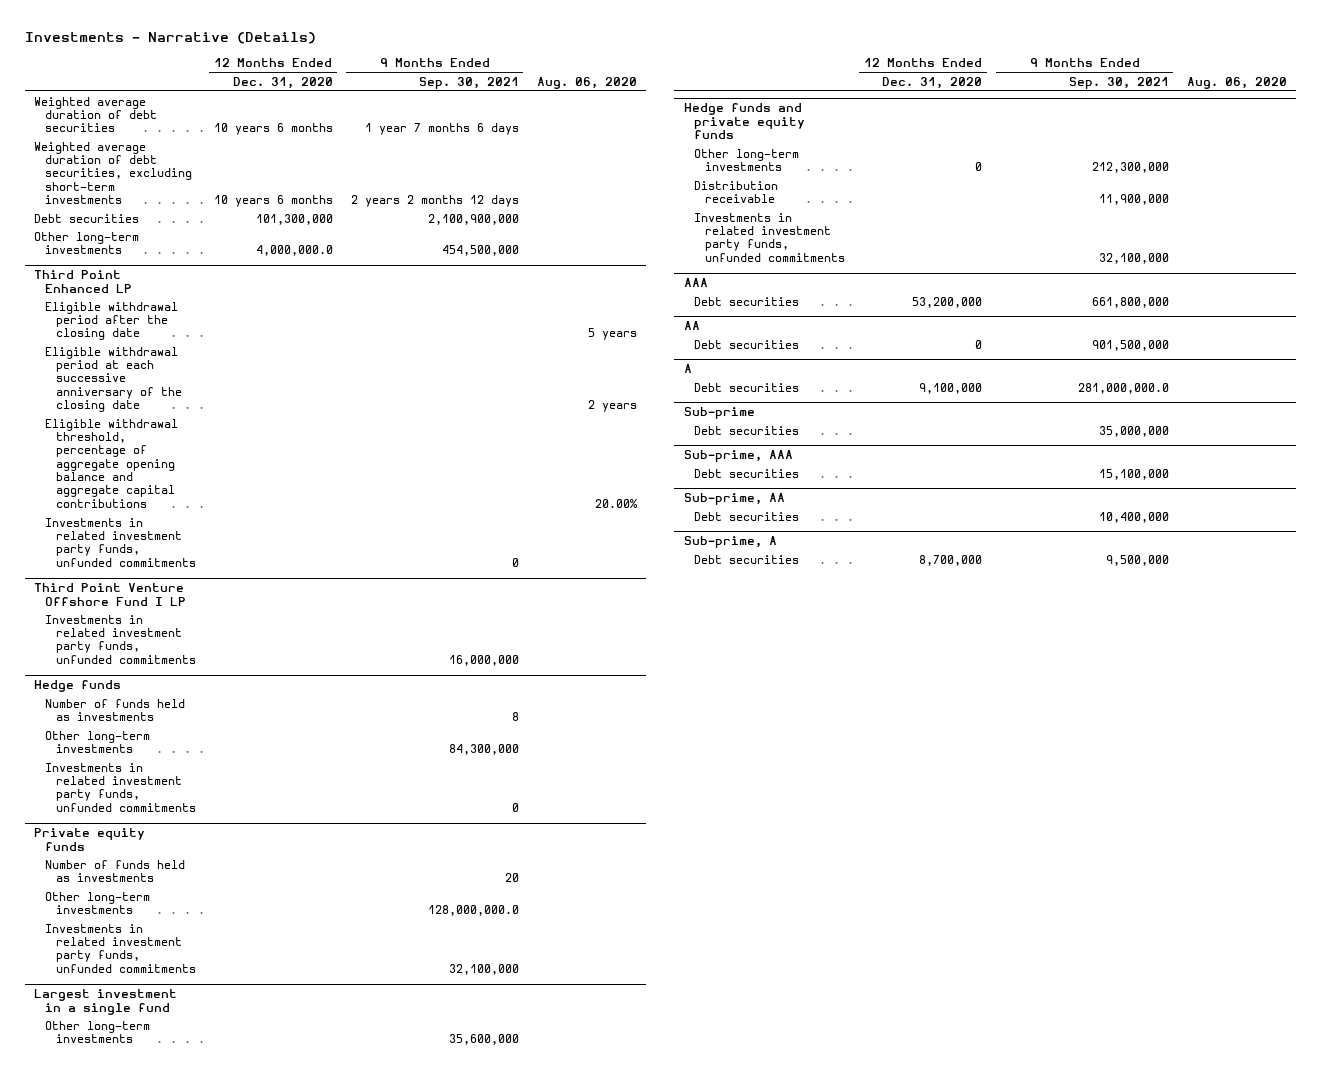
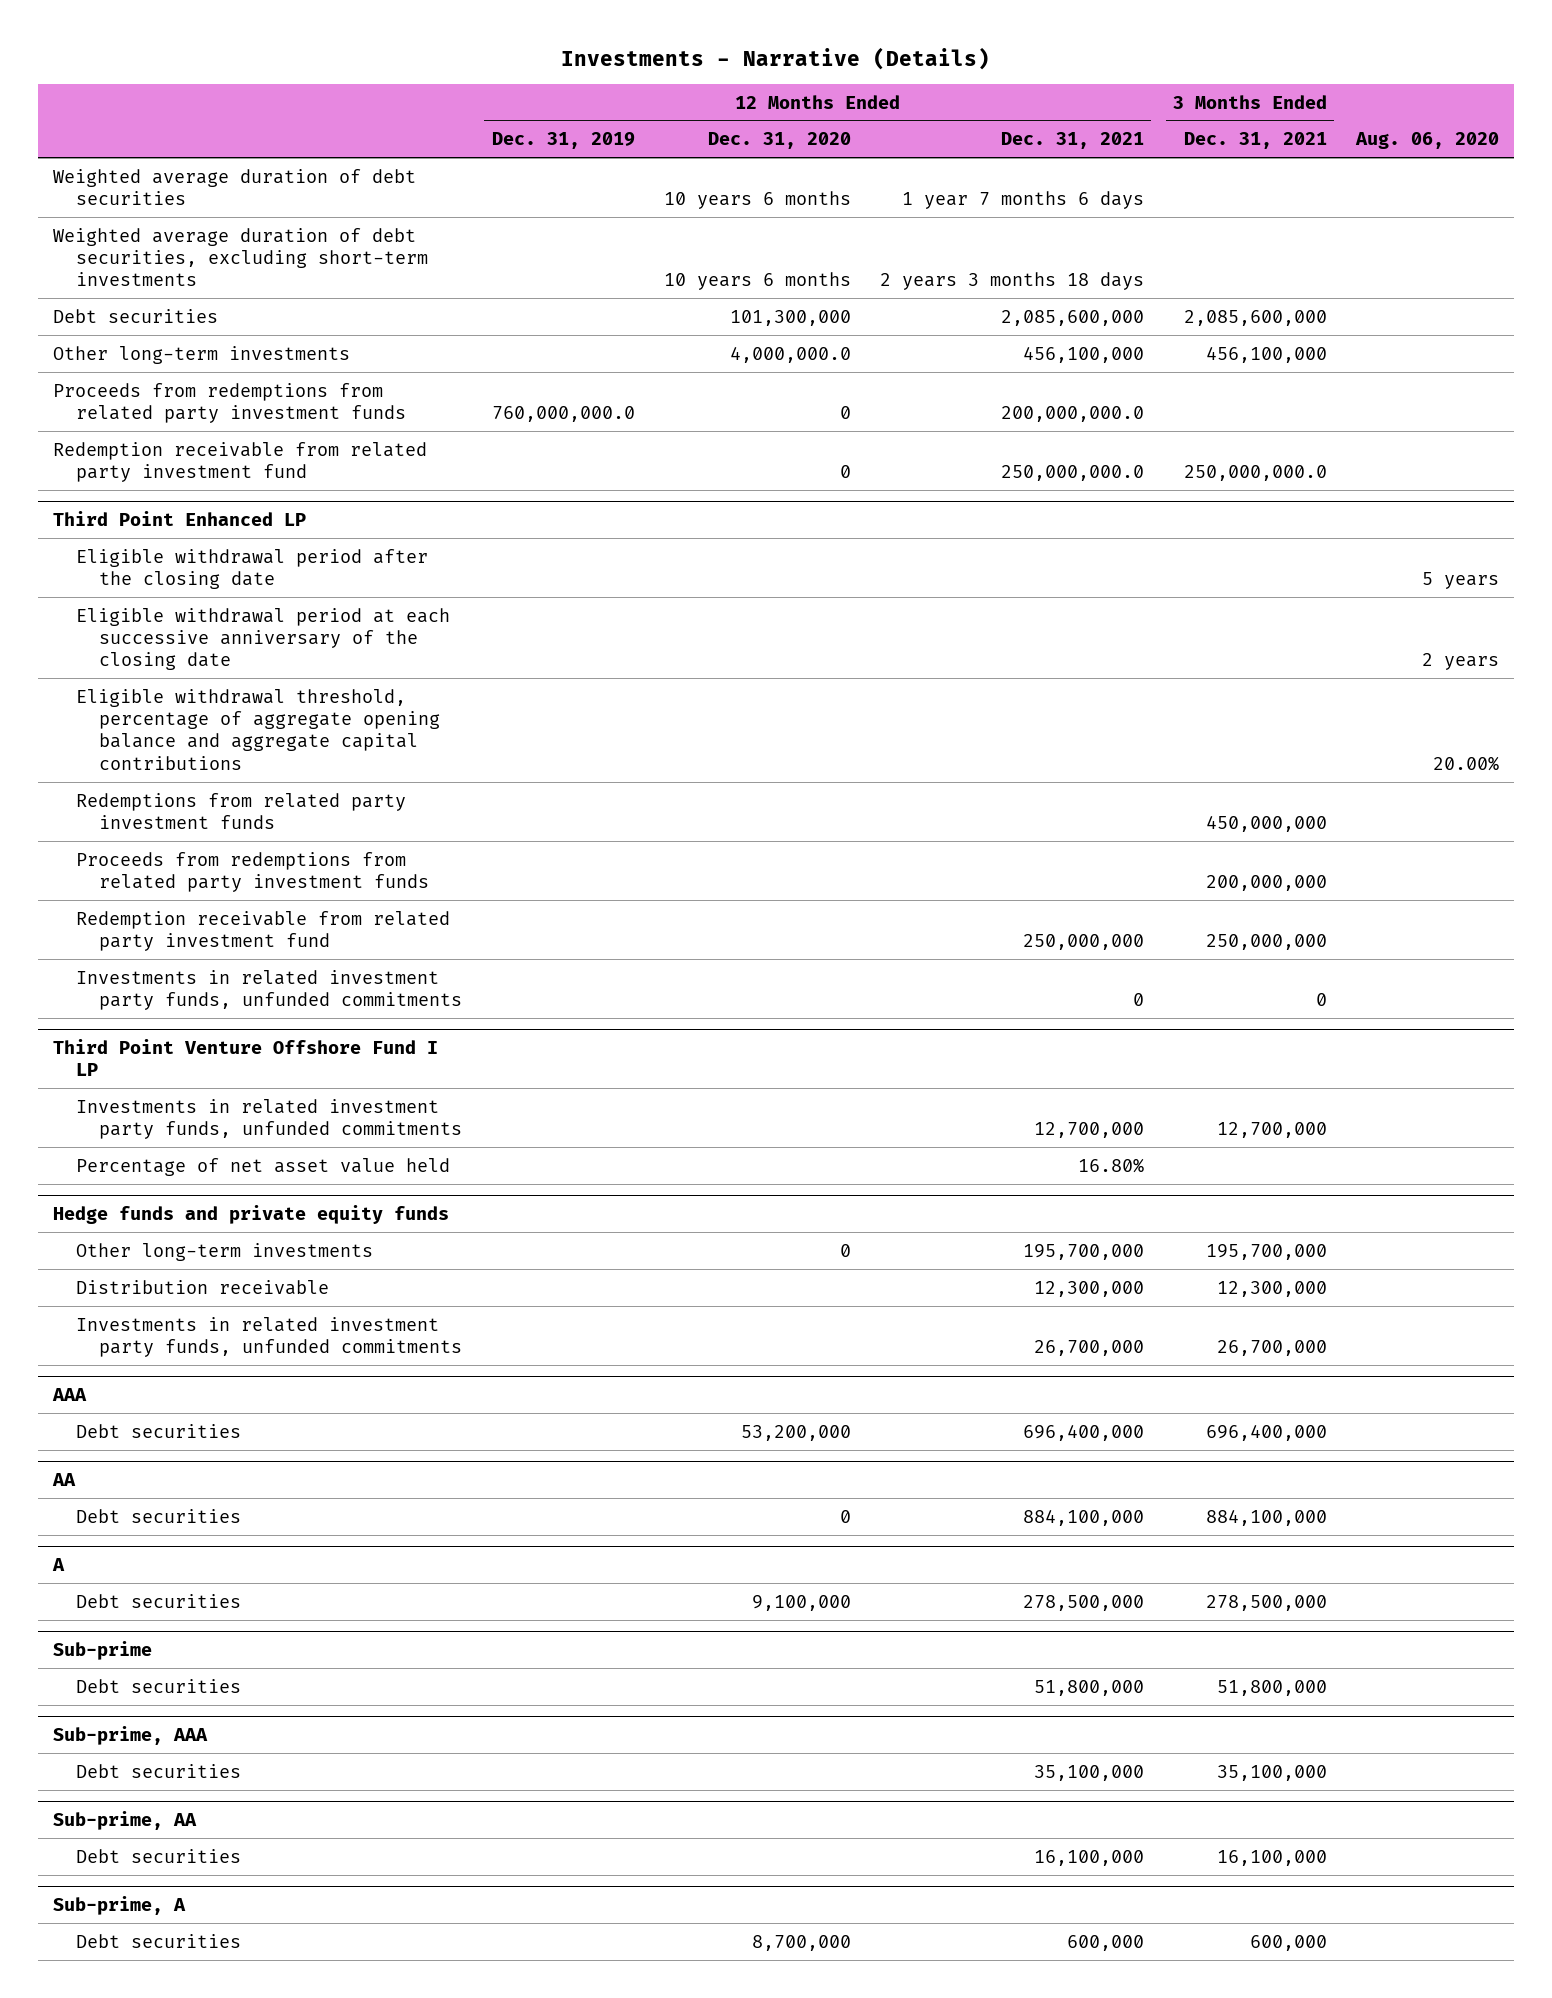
- | 12 Months Ended Dec. 31, 2020 | 9 Months Ended Sep. 30, 2021 | Aug. 06, 2020
+ | 12 Months Ended Dec. 31, 2019 | 12 Months Ended Dec. 31, 2020 | 12 Months Ended Dec. 31, 2021 | 3 Months Ended Dec. 31, 2021 | Aug. 06, 2020
+ Proceeds from redemptions from related party investment funds | 760,000,000.0 | 0 | 200,000,000.0 | |
+ Redemption receivable from related party investment fund | | 0 | 250,000,000.0 | 250,000,000.0 |
@ Third Point Enhanced LP
+ Redemptions from related party investment funds | | | | 450,000,000 |
+ Proceeds from redemptions from related party investment funds | | | | 200,000,000 |
+ Redemption receivable from related party investment fund | | | 250,000,000 | 250,000,000 |
- Hedge funds
- Number of funds held as investments | | 8 |
- Other long-term investments | | 84,300,000 |
- Investments in related investment party funds, unfunded commitments | | 0 |
- Private equity funds
- Number of funds held as investments | | 20 |
- Other long-term investments | | 128,000,000.0 |
- Investments in related investment party funds, unfunded commitments | | 32,100,000 |
- Largest investment in a single fund
- Other long-term investments | | 35,600,000 |
@ Third Point Venture Offshore Fund I LP
+ Percentage of net asset value held | | | 16.80% | |

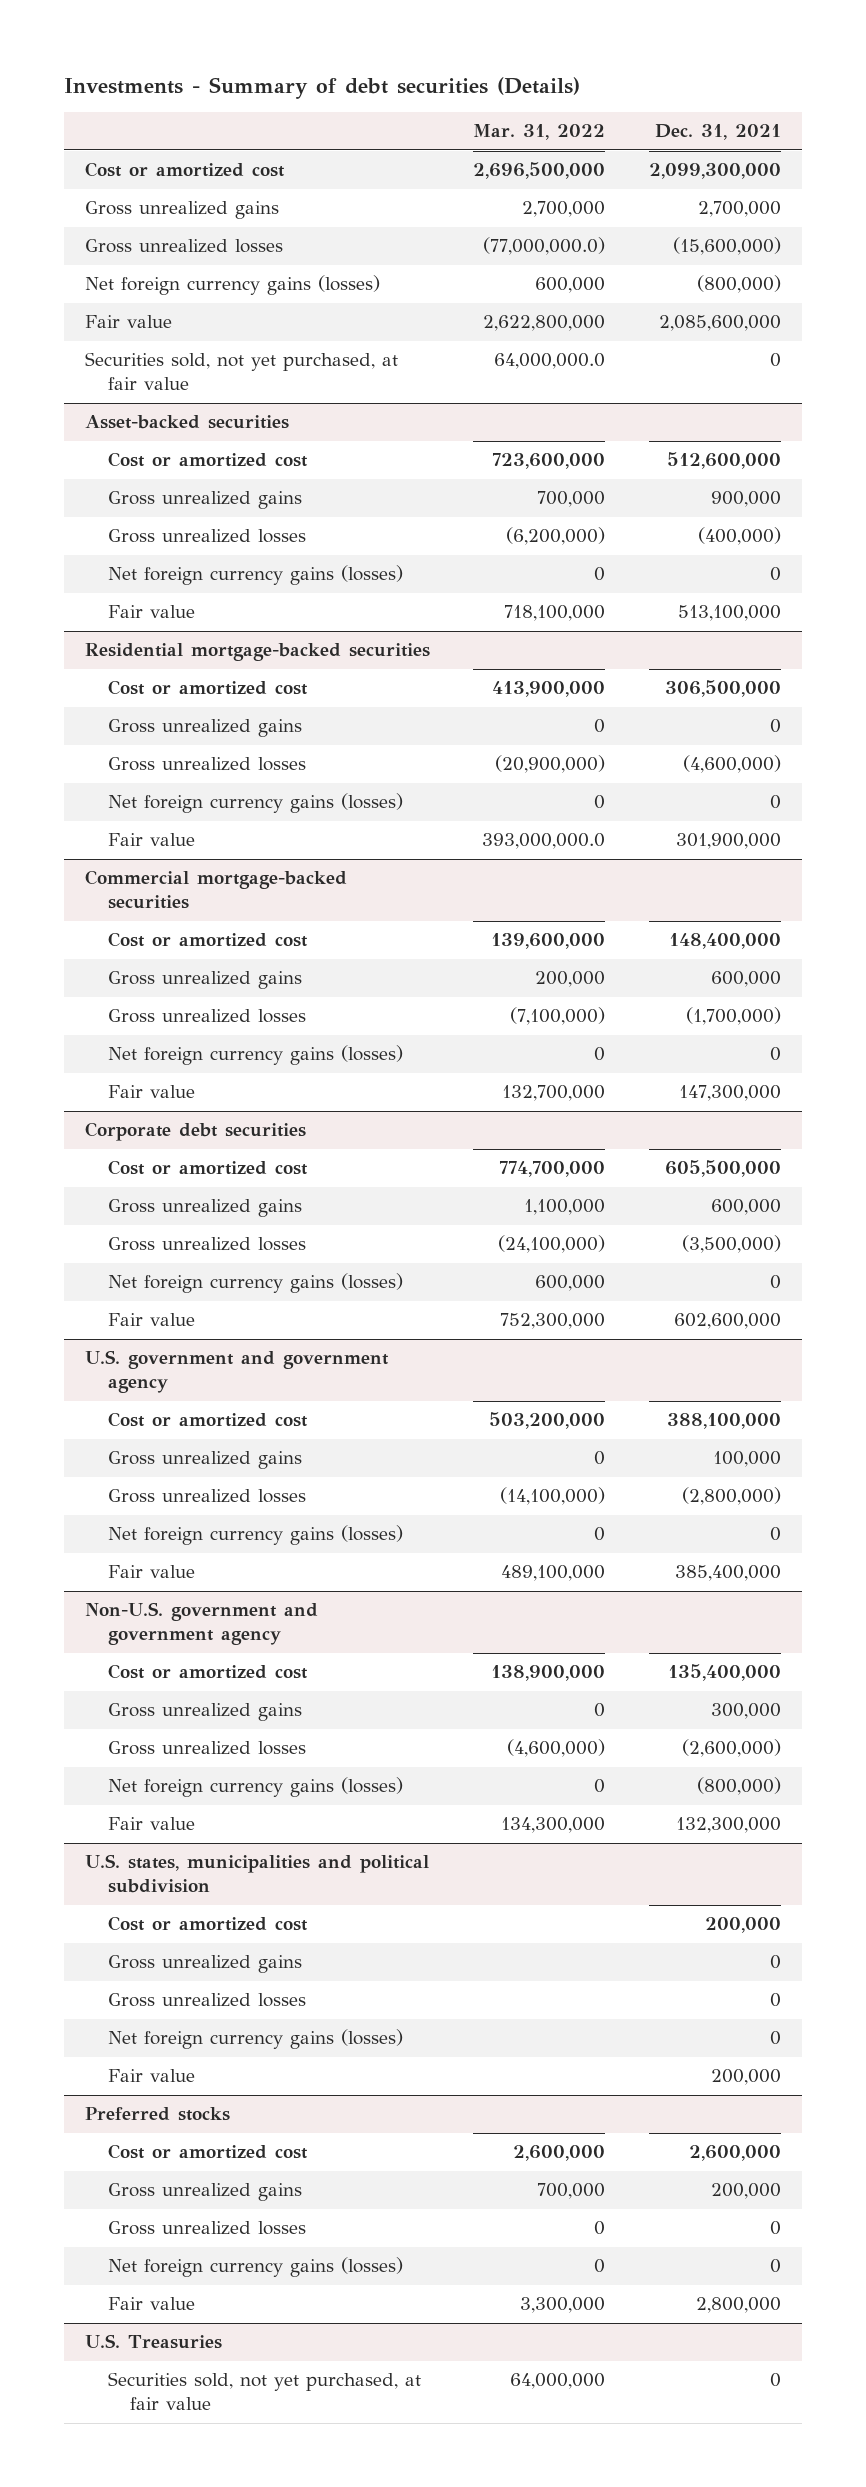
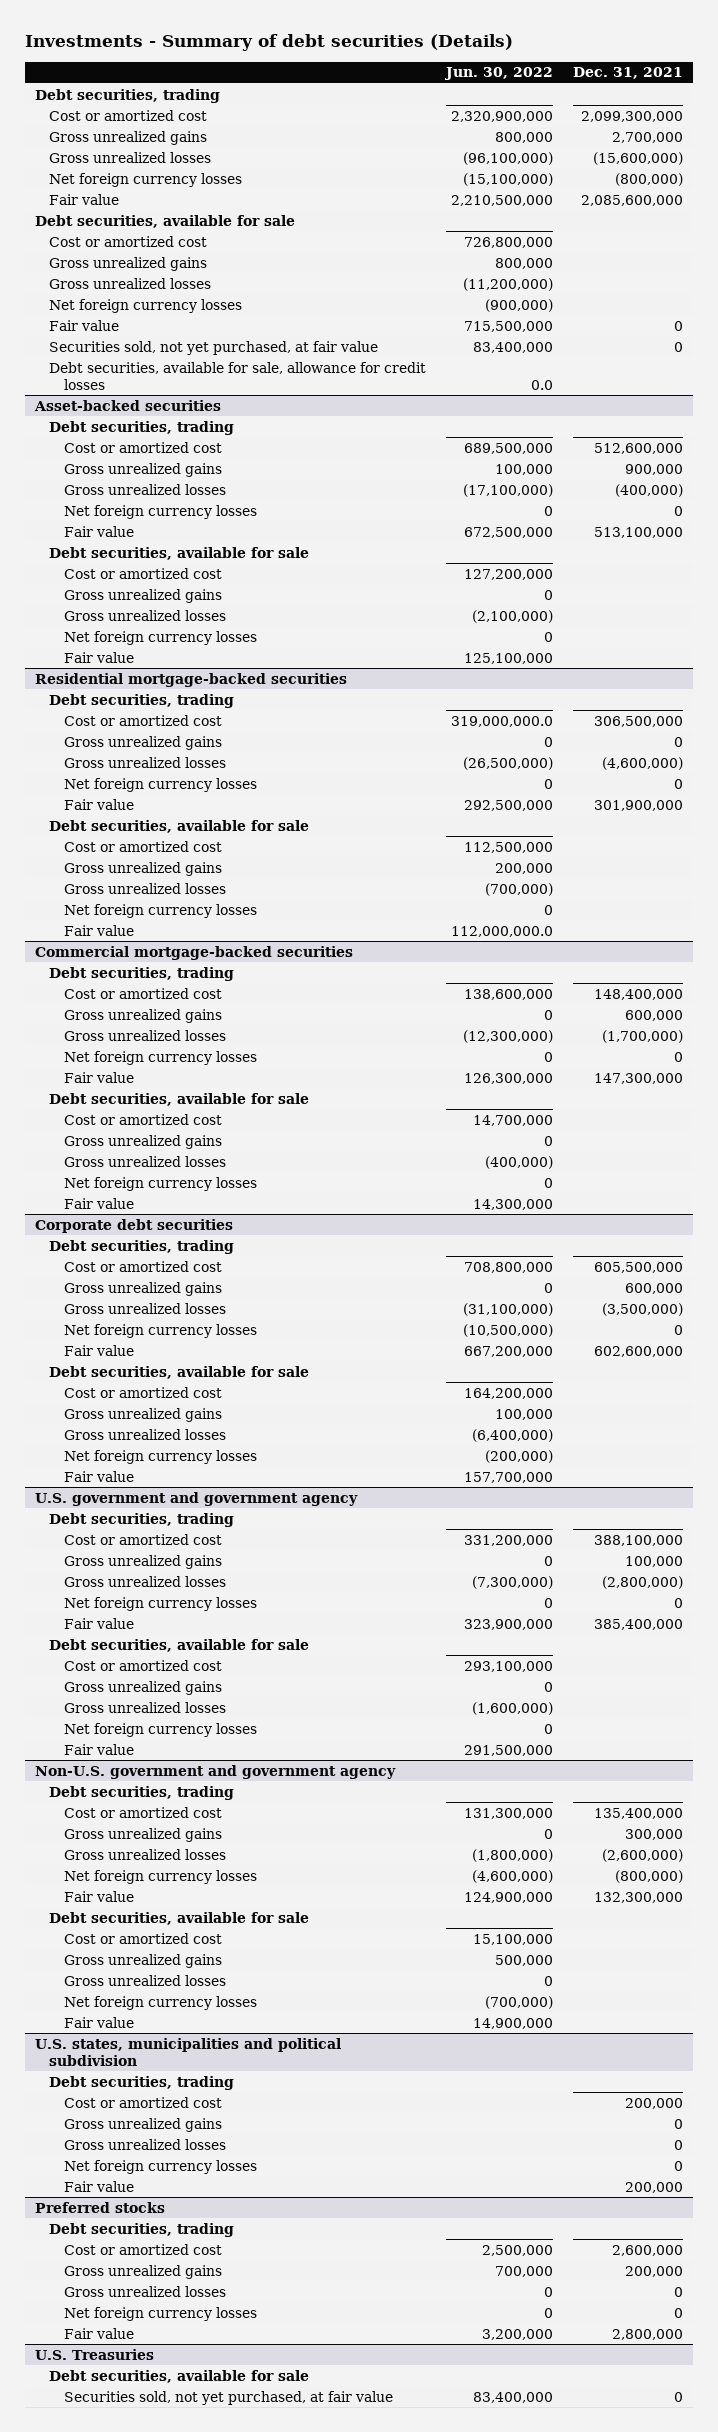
- | Mar. 31, 2022 | Dec. 31, 2021
+ | Jun. 30, 2022 | Dec. 31, 2021
+ Debt securities, trading
- Net foreign currency gains (losses) | 600,000 | (800,000)
+ Net foreign currency losses | (15,100,000) | (800,000)
+ Debt securities, available for sale
+ Cost or amortized cost | 726,800,000 |
+ Gross unrealized gains | 800,000 |
+ Gross unrealized losses | (11,200,000) |
+ Net foreign currency losses | (900,000) |
+ Fair value | 715,500,000 | 0
+ Debt securities, available for sale, allowance for credit losses | 0.0 |
@ Asset-backed securities
+ Debt securities, trading
- Net foreign currency gains (losses) | 0 | 0
+ Net foreign currency losses | 0 | 0
+ Debt securities, available for sale
+ Cost or amortized cost | 127,200,000 |
+ Gross unrealized gains | 0 |
+ Gross unrealized losses | (2,100,000) |
+ Net foreign currency losses | 0 |
+ Fair value | 125,100,000 |
@ Residential mortgage-backed securities
+ Debt securities, trading
- Net foreign currency gains (losses) | 0 | 0
+ Net foreign currency losses | 0 | 0
+ Debt securities, available for sale
+ Cost or amortized cost | 112,500,000 |
+ Gross unrealized gains | 200,000 |
+ Gross unrealized losses | (700,000) |
+ Net foreign currency losses | 0 |
+ Fair value | 112,000,000.0 |
@ Commercial mortgage-backed securities
+ Debt securities, trading
- Net foreign currency gains (losses) | 0 | 0
+ Net foreign currency losses | 0 | 0
+ Debt securities, available for sale
+ Cost or amortized cost | 14,700,000 |
+ Gross unrealized gains | 0 |
+ Gross unrealized losses | (400,000) |
+ Net foreign currency losses | 0 |
+ Fair value | 14,300,000 |
@ Corporate debt securities
+ Debt securities, trading
- Net foreign currency gains (losses) | 600,000 | 0
+ Net foreign currency losses | (10,500,000) | 0
+ Debt securities, available for sale
+ Cost or amortized cost | 164,200,000 |
+ Gross unrealized gains | 100,000 |
+ Gross unrealized losses | (6,400,000) |
+ Net foreign currency losses | (200,000) |
+ Fair value | 157,700,000 |
@ U.S. government and government agency
+ Debt securities, trading
- Net foreign currency gains (losses) | 0 | 0
+ Net foreign currency losses | 0 | 0
+ Debt securities, available for sale
+ Cost or amortized cost | 293,100,000 |
+ Gross unrealized gains | 0 |
+ Gross unrealized losses | (1,600,000) |
+ Net foreign currency losses | 0 |
+ Fair value | 291,500,000 |
@ Non-U.S. government and government agency
+ Debt securities, trading
- Net foreign currency gains (losses) | 0 | (800,000)
+ Net foreign currency losses | (4,600,000) | (800,000)
+ Debt securities, available for sale
+ Cost or amortized cost | 15,100,000 |
+ Gross unrealized gains | 500,000 |
+ Gross unrealized losses | 0 |
+ Net foreign currency losses | (700,000) |
+ Fair value | 14,900,000 |
@ U.S. states, municipalities and political subdivision
+ Debt securities, trading
- Net foreign currency gains (losses) | | 0
+ Net foreign currency losses | | 0
@ Preferred stocks
+ Debt securities, trading
- Net foreign currency gains (losses) | 0 | 0
+ Net foreign currency losses | 0 | 0
@ U.S. Treasuries
+ Debt securities, available for sale

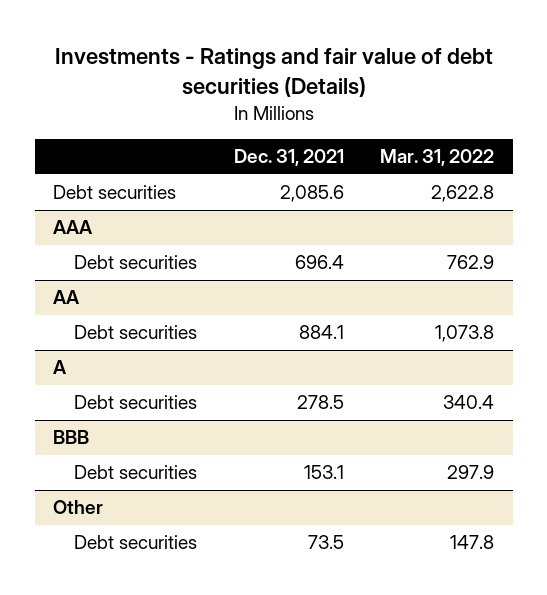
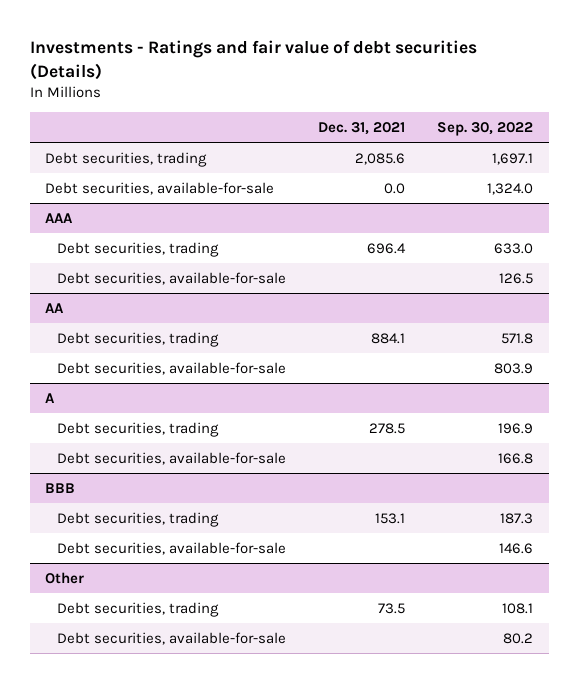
- | Dec. 31, 2021 | Mar. 31, 2022
+ | Dec. 31, 2021 | Sep. 30, 2022
- Debt securities | 2,085.6 | 2,622.8
+ Debt securities, trading | 2,085.6 | 1,697.1
+ Debt securities, available-for-sale | 0.0 | 1,324.0
@ AAA
- Debt securities | 696.4 | 762.9
+ Debt securities, trading | 696.4 | 633.0
+ Debt securities, available-for-sale | | 126.5
@ AA
- Debt securities | 884.1 | 1,073.8
+ Debt securities, trading | 884.1 | 571.8
+ Debt securities, available-for-sale | | 803.9
@ A
- Debt securities | 278.5 | 340.4
+ Debt securities, trading | 278.5 | 196.9
+ Debt securities, available-for-sale | | 166.8
@ BBB
- Debt securities | 153.1 | 297.9
+ Debt securities, trading | 153.1 | 187.3
+ Debt securities, available-for-sale | | 146.6
@ Other
- Debt securities | 73.5 | 147.8
+ Debt securities, trading | 73.5 | 108.1
+ Debt securities, available-for-sale | | 80.2

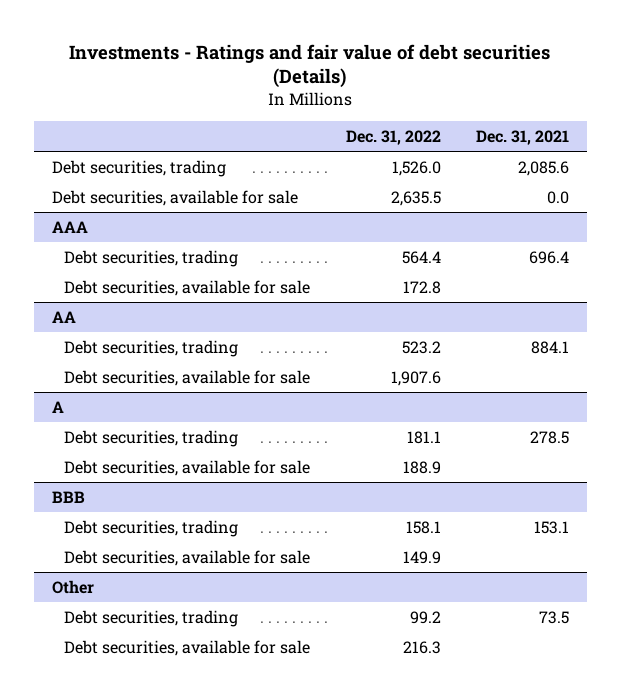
- | Dec. 31, 2021 | Sep. 30, 2022
+ | Dec. 31, 2022 | Dec. 31, 2021
- Debt securities, available-for-sale | 0.0 | 1,324.0
+ Debt securities, available for sale | 2,635.5 | 0.0
@ AAA
- Debt securities, available-for-sale | | 126.5
+ Debt securities, available for sale | 172.8 |
@ AA
- Debt securities, available-for-sale | | 803.9
+ Debt securities, available for sale | 1,907.6 |
@ A
- Debt securities, available-for-sale | | 166.8
+ Debt securities, available for sale | 188.9 |
@ BBB
- Debt securities, available-for-sale | | 146.6
+ Debt securities, available for sale | 149.9 |
@ Other
- Debt securities, available-for-sale | | 80.2
+ Debt securities, available for sale | 216.3 |

